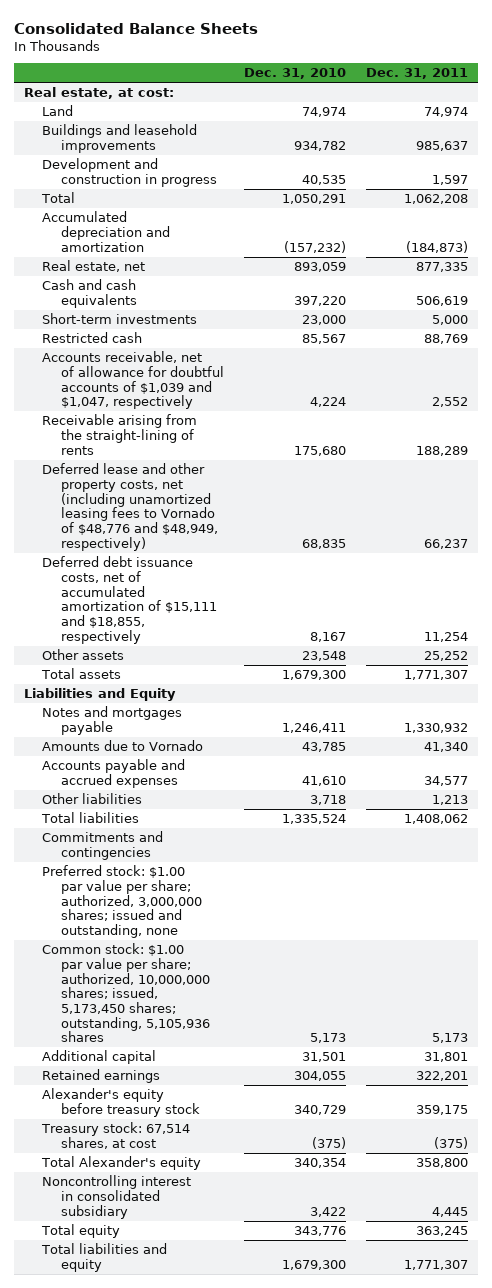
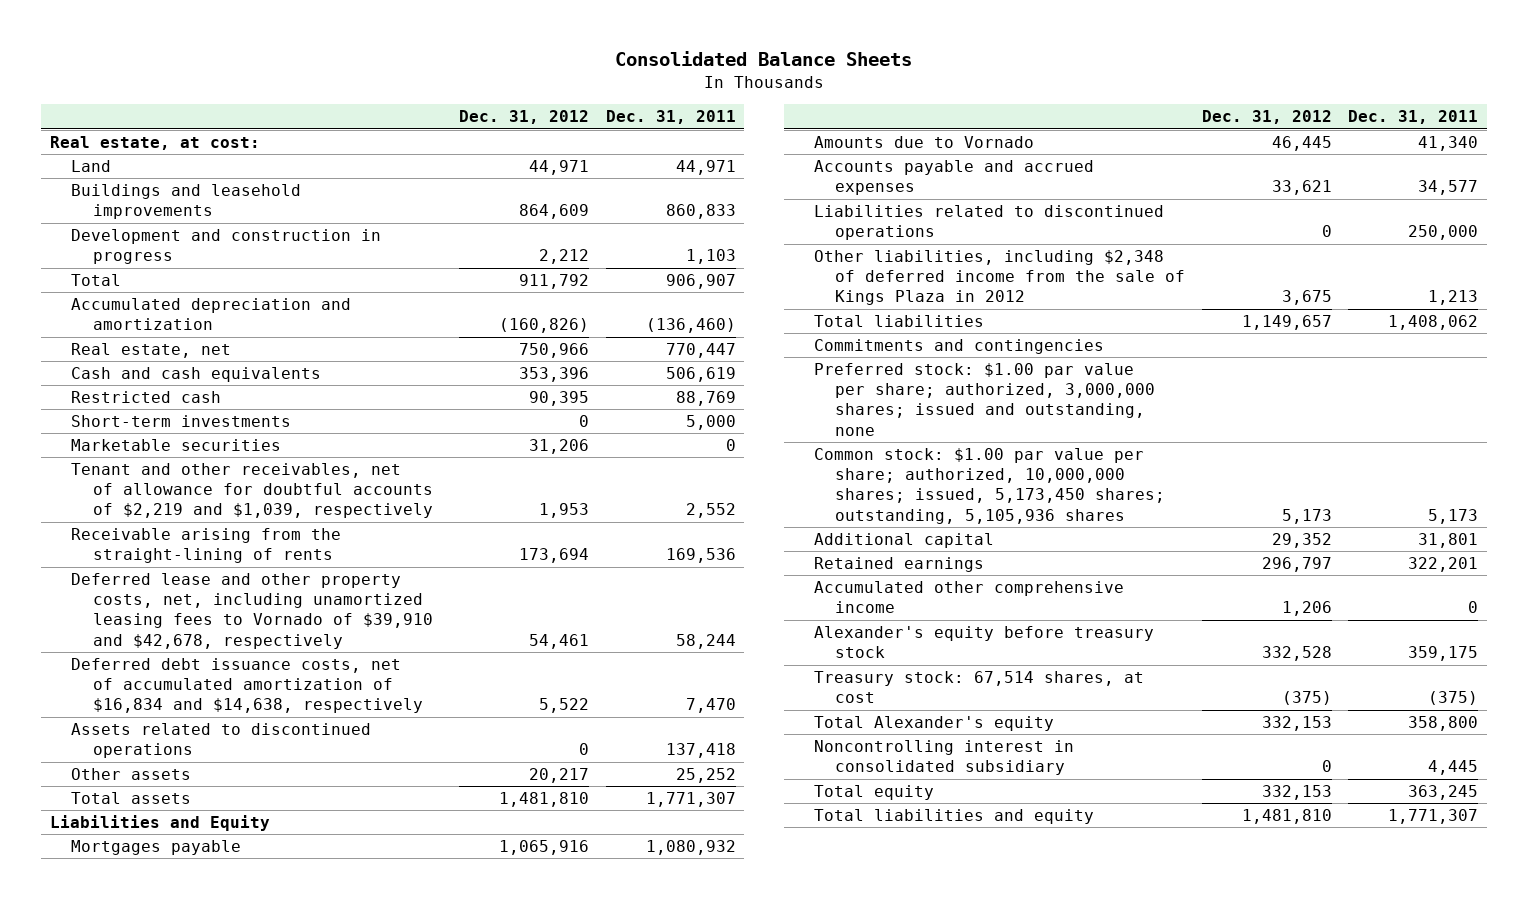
- | Dec. 31, 2010 | Dec. 31, 2011
+ | Dec. 31, 2012 | Dec. 31, 2011
- Land | 74,974 | 74,974
- Buildings and leasehold improvements | 934,782 | 985,637
- Development and construction in progress | 40,535 | 1,597
- Total | 1,050,291 | 1,062,208
- Accumulated depreciation and amortization | (157,232) | (184,873)
- Real estate, net | 893,059 | 877,335
+ Land | 44,971 | 44,971
+ Buildings and leasehold improvements | 864,609 | 860,833
+ Development and construction in progress | 2,212 | 1,103
+ Total | 911,792 | 906,907
+ Accumulated depreciation and amortization | (160,826) | (136,460)
+ Real estate, net | 750,966 | 770,447
- Accounts receivable, net of allowance for doubtful accounts of $1,039 and $1,047, respectively | 4,224 | 2,552
- Receivable arising from the straight-lining of rents | 175,680 | 188,289
- Deferred lease and other property costs, net (including unamortized leasing fees to Vornado of $48,776 and $48,949, respectively) | 68,835 | 66,237
- Deferred debt issuance costs, net of accumulated amortization of $15,111 and $18,855, respectively | 8,167 | 11,254
moved down: Short-term investments | 0 | 5,000
+ Marketable securities | 31,206 | 0
+ Tenant and other receivables, net of allowance for doubtful accounts of $2,219 and $1,039, respectively | 1,953 | 2,552
+ Receivable arising from the straight-lining of rents | 173,694 | 169,536
+ Deferred lease and other property costs, net, including unamortized leasing fees to Vornado of $39,910 and $42,678, respectively | 54,461 | 58,244
+ Deferred debt issuance costs, net of accumulated amortization of $16,834 and $14,638, respectively | 5,522 | 7,470
+ Assets related to discontinued operations | 0 | 137,418
- Notes and mortgages payable | 1,246,411 | 1,330,932
+ Mortgages payable | 1,065,916 | 1,080,932
- Other liabilities | 3,718 | 1,213
+ Liabilities related to discontinued operations | 0 | 250,000
+ Other liabilities, including $2,348 of deferred income from the sale of Kings Plaza in 2012 | 3,675 | 1,213
+ Accumulated other comprehensive income | 1,206 | 0

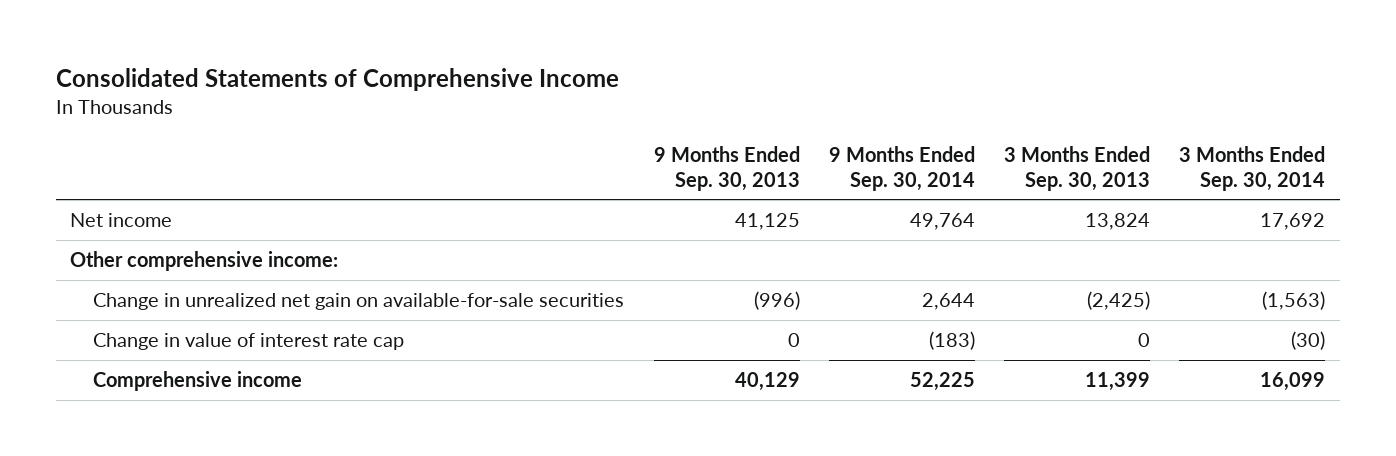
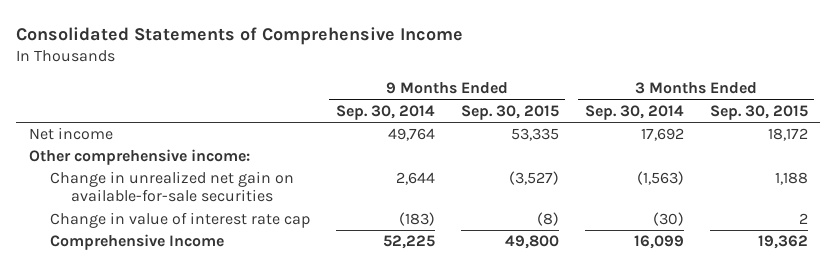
- | 9 Months Ended Sep. 30, 2013 | 9 Months Ended Sep. 30, 2014 | 3 Months Ended Sep. 30, 2013 | 3 Months Ended Sep. 30, 2014
+ | 9 Months Ended Sep. 30, 2014 | 9 Months Ended Sep. 30, 2015 | 3 Months Ended Sep. 30, 2014 | 3 Months Ended Sep. 30, 2015
- Comprehensive income | 40,129 | 52,225 | 11,399 | 16,099
+ Comprehensive Income | 52,225 | 49,800 | 16,099 | 19,362

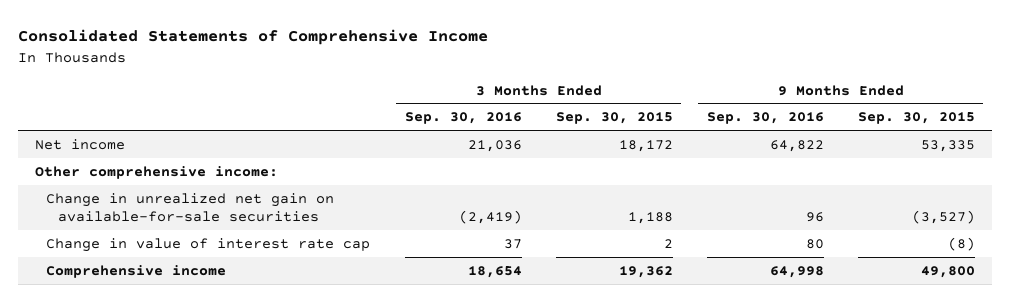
- | 9 Months Ended Sep. 30, 2014 | 9 Months Ended Sep. 30, 2015 | 3 Months Ended Sep. 30, 2014 | 3 Months Ended Sep. 30, 2015
+ | 3 Months Ended Sep. 30, 2016 | 3 Months Ended Sep. 30, 2015 | 9 Months Ended Sep. 30, 2016 | 9 Months Ended Sep. 30, 2015
- Comprehensive Income | 52,225 | 49,800 | 16,099 | 19,362
+ Comprehensive income | 18,654 | 19,362 | 64,998 | 49,800

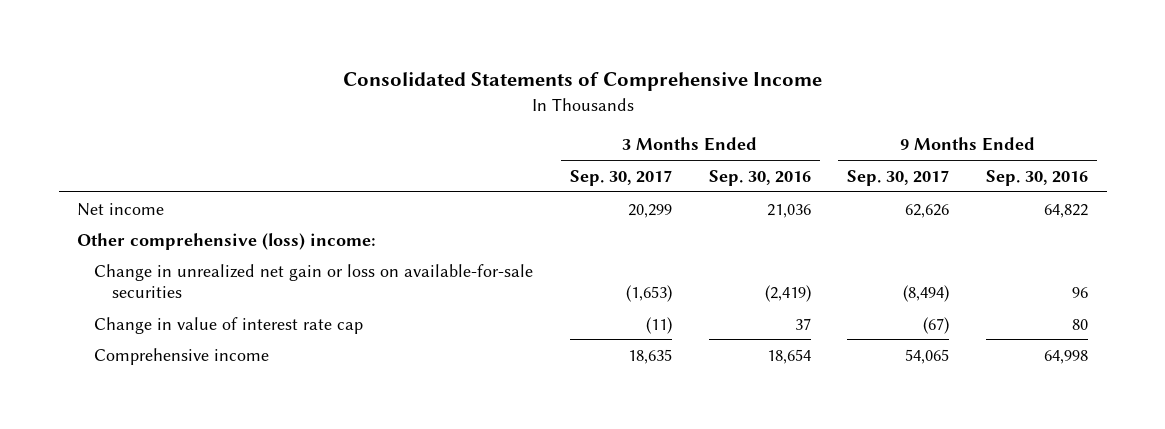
- | 3 Months Ended Sep. 30, 2016 | 3 Months Ended Sep. 30, 2015 | 9 Months Ended Sep. 30, 2016 | 9 Months Ended Sep. 30, 2015
+ | 3 Months Ended Sep. 30, 2017 | 3 Months Ended Sep. 30, 2016 | 9 Months Ended Sep. 30, 2017 | 9 Months Ended Sep. 30, 2016
- Other comprehensive income:
- Change in unrealized net gain on available-for-sale securities | (2,419) | 1,188 | 96 | (3,527)
+ Other comprehensive (loss) income:
+ Change in unrealized net gain or loss on available-for-sale securities | (1,653) | (2,419) | (8,494) | 96

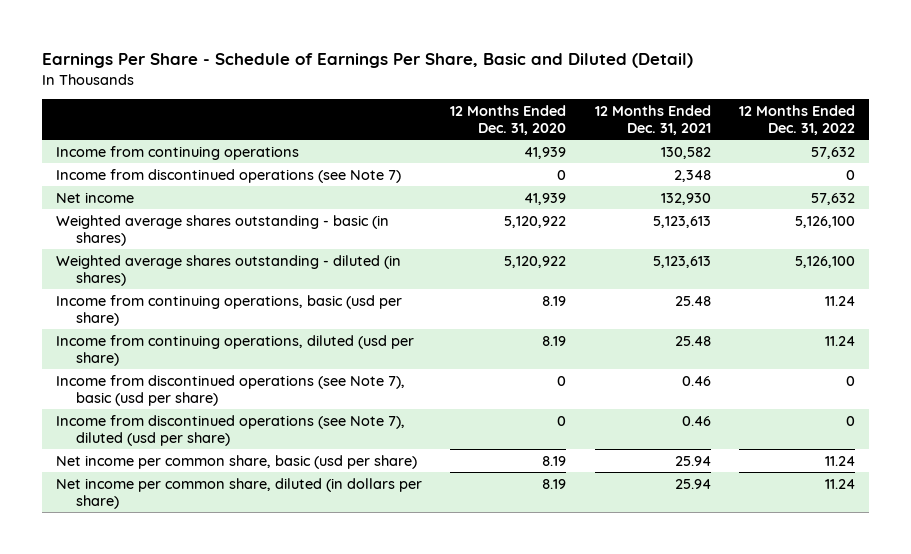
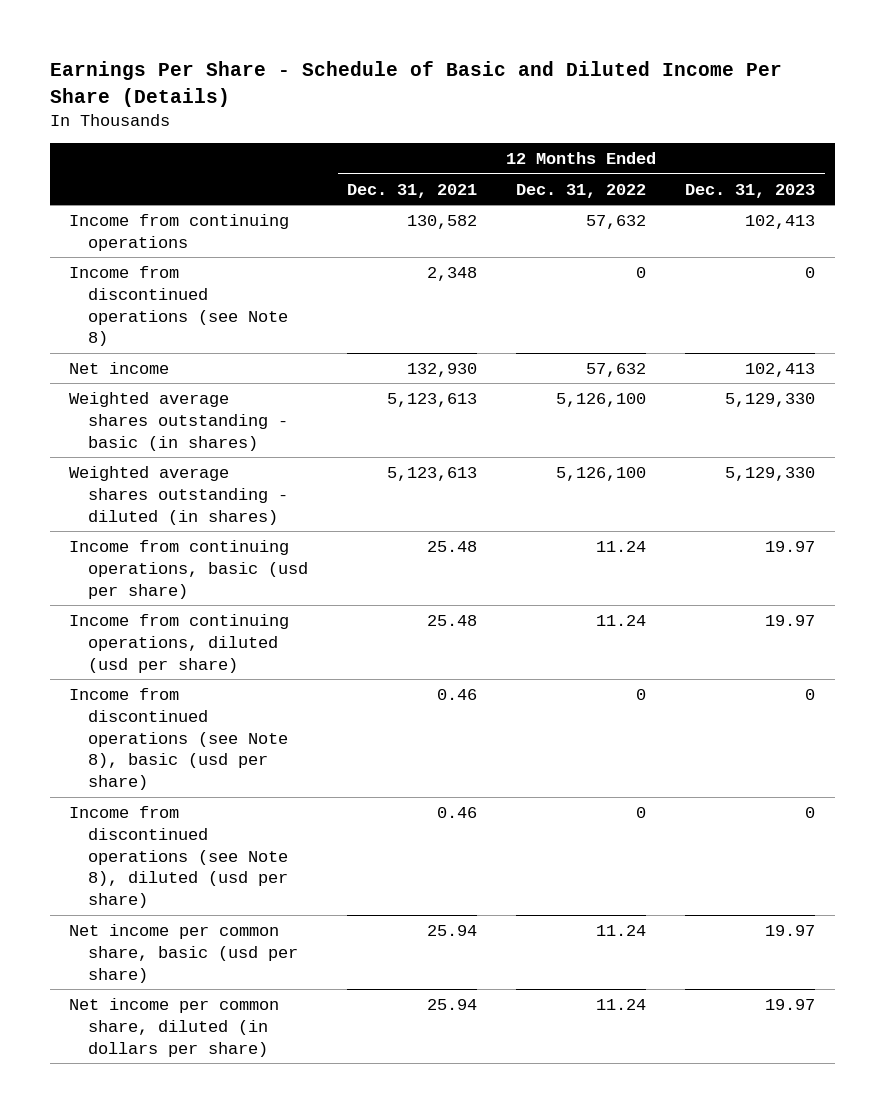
- Earnings Per Share - Schedule of Earnings Per Share, Basic and Diluted (Detail)
+ Earnings Per Share - Schedule of Basic and Diluted Income Per Share (Details)
- | 12 Months Ended Dec. 31, 2020 | 12 Months Ended Dec. 31, 2021 | 12 Months Ended Dec. 31, 2022
+ | 12 Months Ended Dec. 31, 2021 | 12 Months Ended Dec. 31, 2022 | 12 Months Ended Dec. 31, 2023
- Income from discontinued operations (see Note 7) | 0 | 2,348 | 0
+ Income from discontinued operations (see Note 8) | 2,348 | 0 | 0
- Income from discontinued operations (see Note 7), basic (usd per share) | 0 | 0.46 | 0
- Income from discontinued operations (see Note 7), diluted (usd per share) | 0 | 0.46 | 0
+ Income from discontinued operations (see Note 8), basic (usd per share) | 0.46 | 0 | 0
+ Income from discontinued operations (see Note 8), diluted (usd per share) | 0.46 | 0 | 0

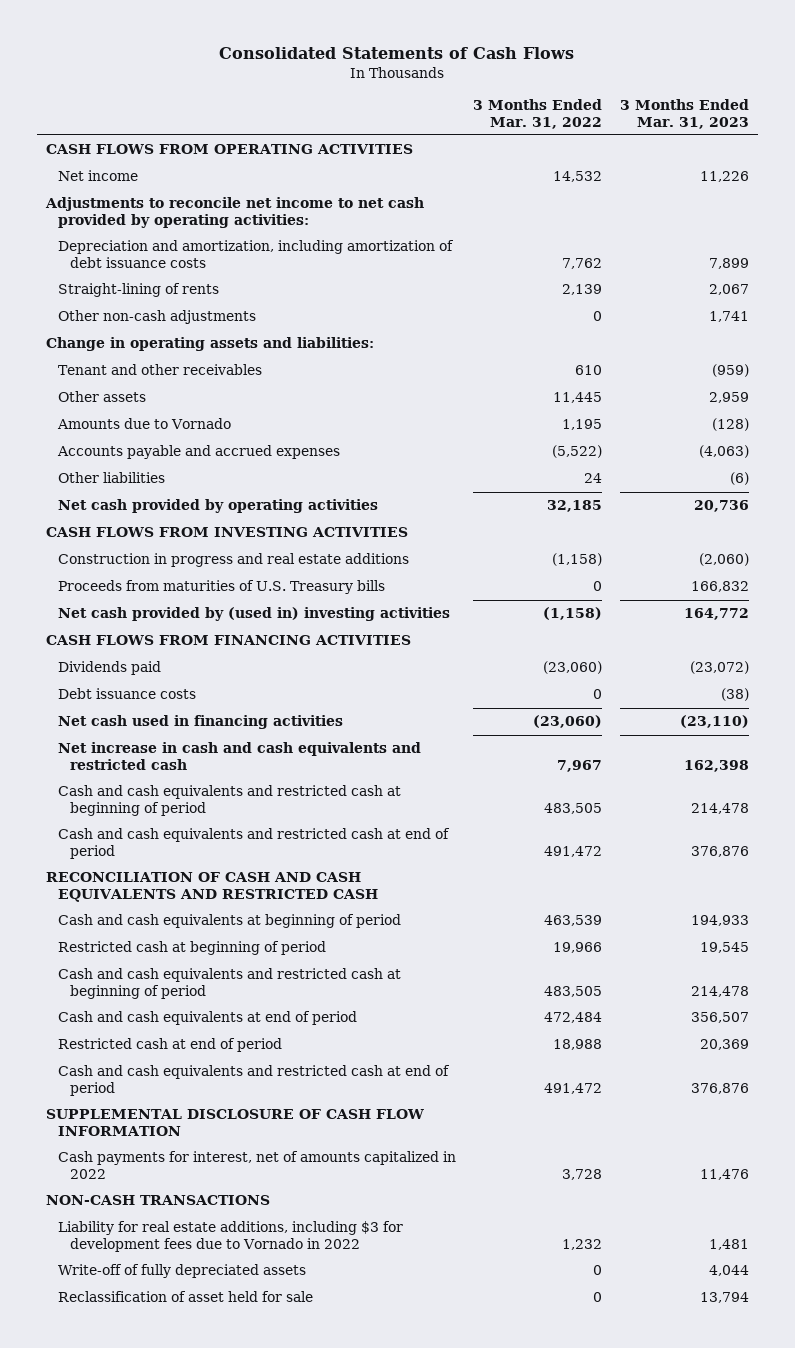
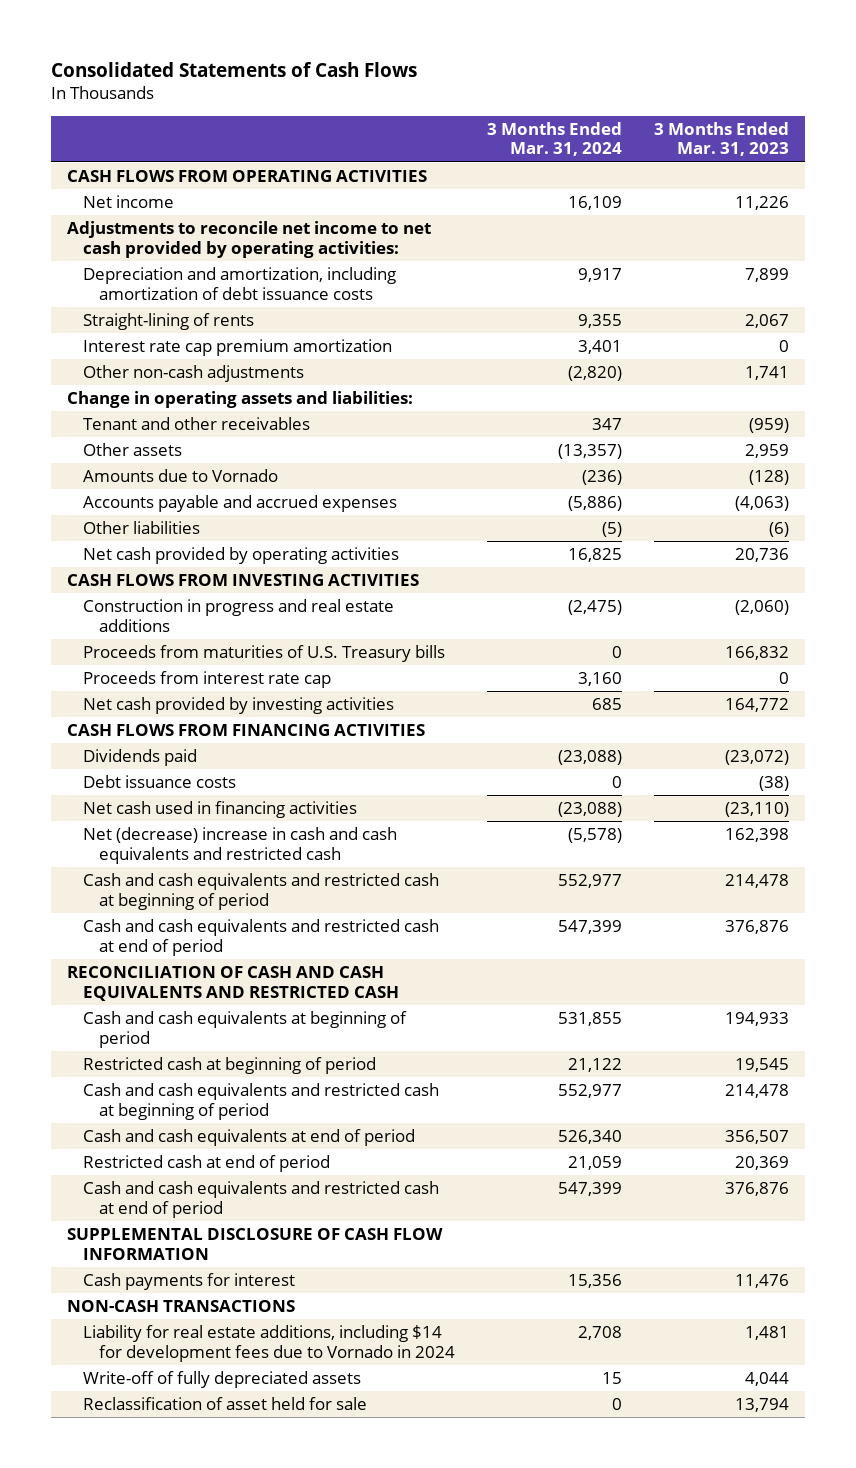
- | 3 Months Ended Mar. 31, 2022 | 3 Months Ended Mar. 31, 2023
+ | 3 Months Ended Mar. 31, 2024 | 3 Months Ended Mar. 31, 2023
+ Interest rate cap premium amortization | 3,401 | 0
- Net cash provided by (used in) investing activities | (1,158) | 164,772
+ Proceeds from interest rate cap | 3,160 | 0
+ Net cash provided by investing activities | 685 | 164,772
- Net increase in cash and cash equivalents and restricted cash | 7,967 | 162,398
+ Net (decrease) increase in cash and cash equivalents and restricted cash | (5,578) | 162,398
- Cash payments for interest, net of amounts capitalized in 2022 | 3,728 | 11,476
+ Cash payments for interest | 15,356 | 11,476
- Liability for real estate additions, including $3 for development fees due to Vornado in 2022 | 1,232 | 1,481
+ Liability for real estate additions, including $14 for development fees due to Vornado in 2024 | 2,708 | 1,481

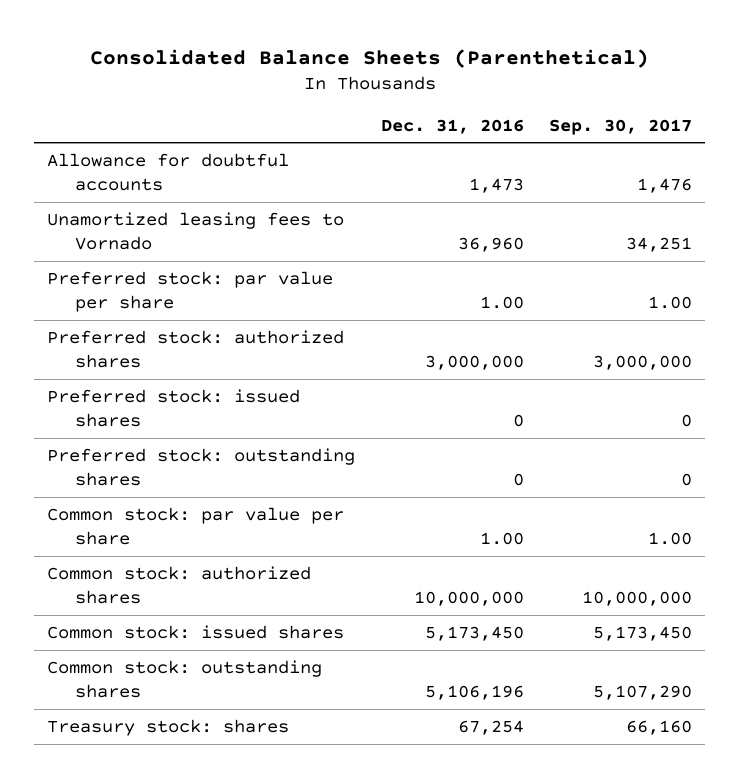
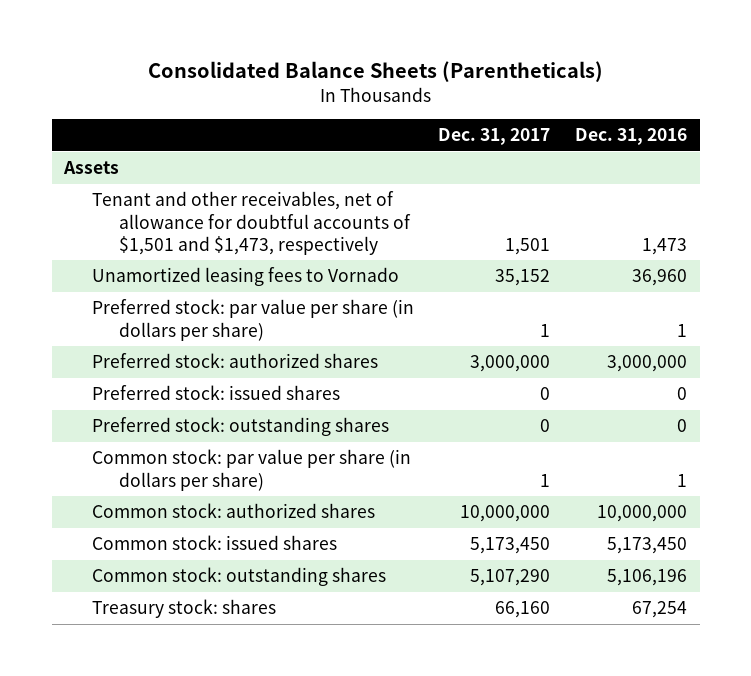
- Consolidated Balance Sheets (Parenthetical)
+ Consolidated Balance Sheets (Parentheticals)
- | Dec. 31, 2016 | Sep. 30, 2017
+ | Dec. 31, 2017 | Dec. 31, 2016
- Allowance for doubtful accounts | 1,473 | 1,476
+ Assets
+ Tenant and other receivables, net of allowance for doubtful accounts of $1,501 and $1,473, respectively | 1,501 | 1,473
- Preferred stock: par value per share | 1.00 | 1.00
+ Preferred stock: par value per share (in dollars per share) | 1 | 1
- Common stock: par value per share | 1.00 | 1.00
+ Common stock: par value per share (in dollars per share) | 1 | 1

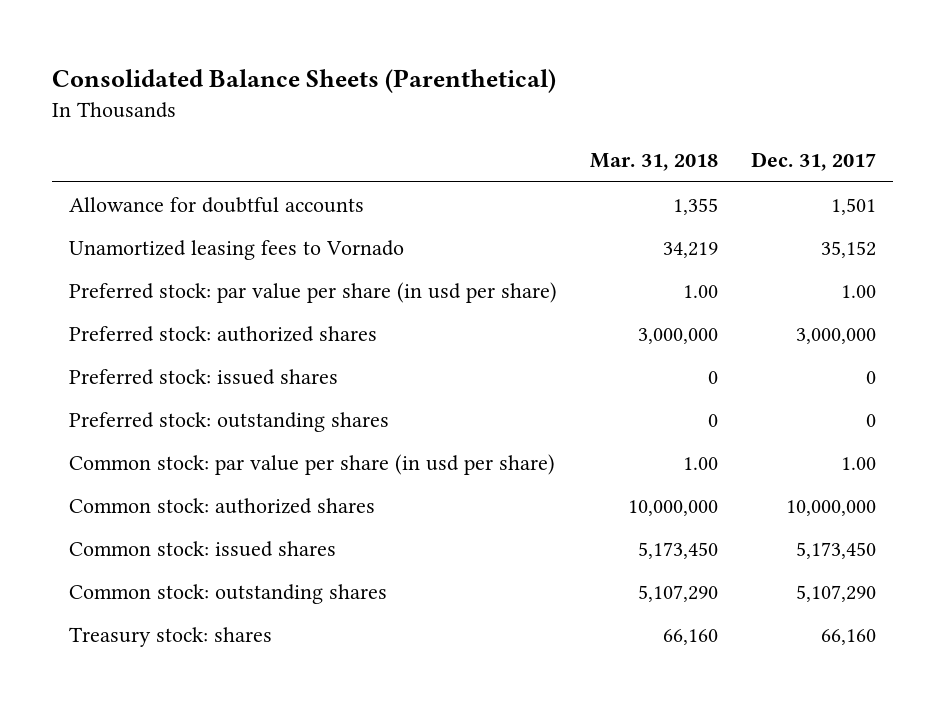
- Consolidated Balance Sheets (Parentheticals)
+ Consolidated Balance Sheets (Parenthetical)
- | Dec. 31, 2017 | Dec. 31, 2016
+ | Mar. 31, 2018 | Dec. 31, 2017
- Assets
- Tenant and other receivables, net of allowance for doubtful accounts of $1,501 and $1,473, respectively | 1,501 | 1,473
+ Allowance for doubtful accounts | 1,355 | 1,501
- Preferred stock: par value per share (in dollars per share) | 1 | 1
+ Preferred stock: par value per share (in usd per share) | 1.00 | 1.00
- Common stock: par value per share (in dollars per share) | 1 | 1
+ Common stock: par value per share (in usd per share) | 1.00 | 1.00

